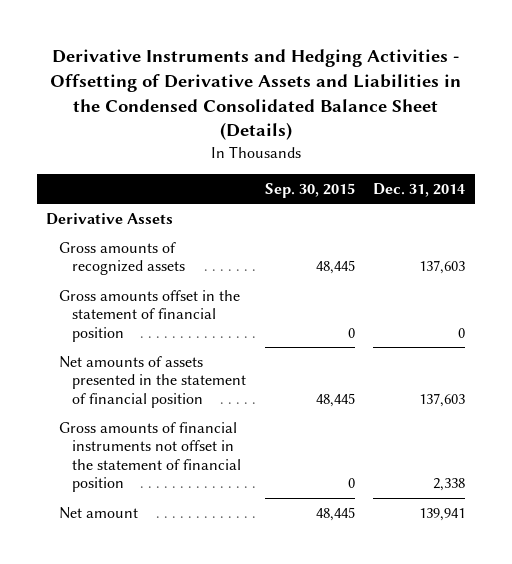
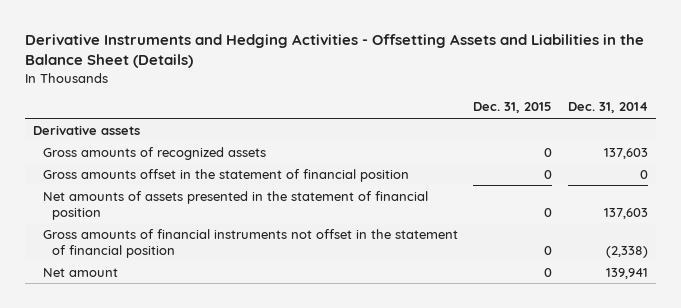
- Derivative Instruments and Hedging Activities - Offsetting of Derivative Assets and Liabilities in the Condensed Consolidated Balance Sheet (Details)
+ Derivative Instruments and Hedging Activities - Offsetting Assets and Liabilities in the Balance Sheet (Details)
- | Sep. 30, 2015 | Dec. 31, 2014
+ | Dec. 31, 2015 | Dec. 31, 2014
- Derivative Assets
+ Derivative assets
- Gross amounts of financial instruments not offset in the statement of financial position | 0 | 2,338
+ Gross amounts of financial instruments not offset in the statement of financial position | 0 | (2,338)

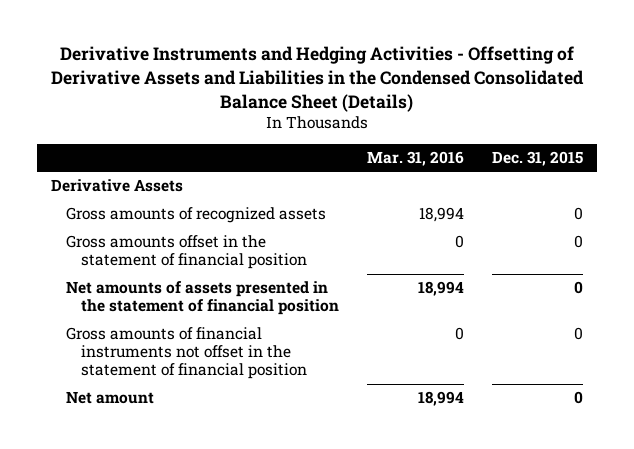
- Derivative Instruments and Hedging Activities - Offsetting Assets and Liabilities in the Balance Sheet (Details)
+ Derivative Instruments and Hedging Activities - Offsetting of Derivative Assets and Liabilities in the Condensed Consolidated Balance Sheet (Details)
- | Dec. 31, 2015 | Dec. 31, 2014
+ | Mar. 31, 2016 | Dec. 31, 2015
- Derivative assets
+ Derivative Assets

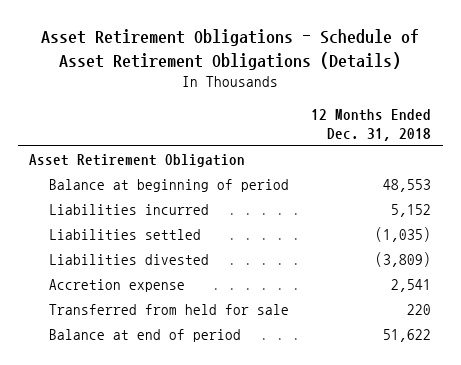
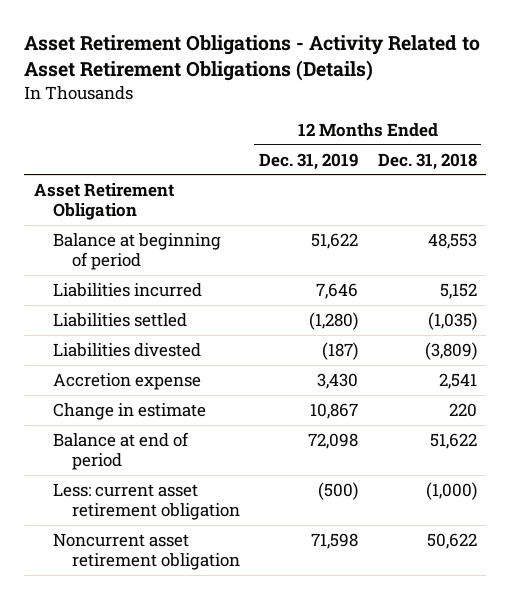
- Asset Retirement Obligations - Schedule of Asset Retirement Obligations (Details)
+ Asset Retirement Obligations - Activity Related to Asset Retirement Obligations (Details)
- | 12 Months Ended Dec. 31, 2018
+ | 12 Months Ended Dec. 31, 2019 | 12 Months Ended Dec. 31, 2018
- Transferred from held for sale | 220
+ Change in estimate | 10,867 | 220
+ Less: current asset retirement obligation | (500) | (1,000)
+ Noncurrent asset retirement obligation | 71,598 | 50,622

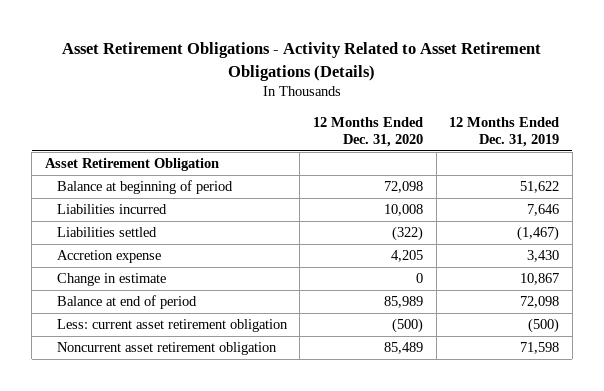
- | 12 Months Ended Dec. 31, 2019 | 12 Months Ended Dec. 31, 2018
+ | 12 Months Ended Dec. 31, 2020 | 12 Months Ended Dec. 31, 2019
- Liabilities settled | (1,280) | (1,035)
- Liabilities divested | (187) | (3,809)
+ Liabilities settled | (322) | (1,467)

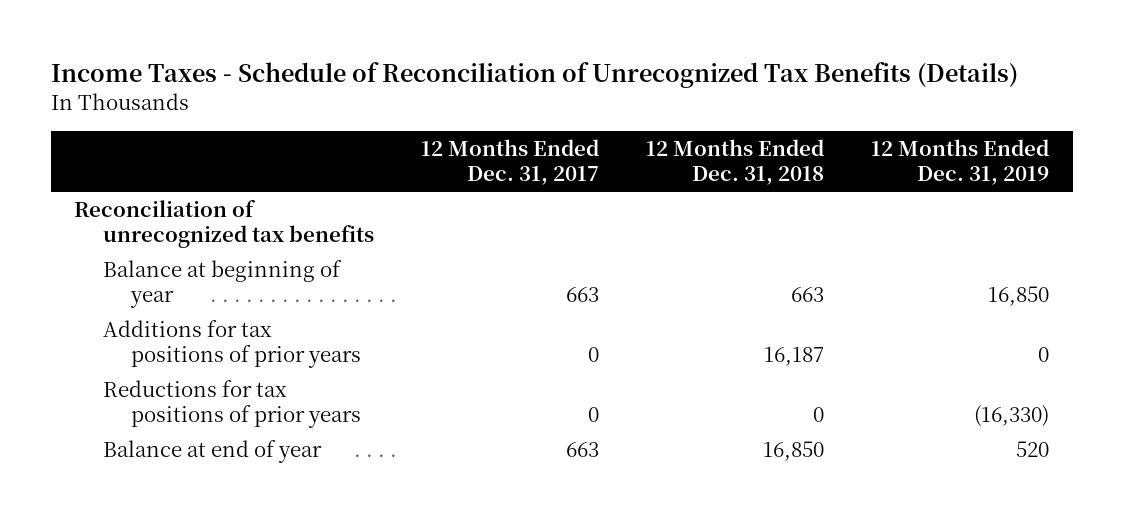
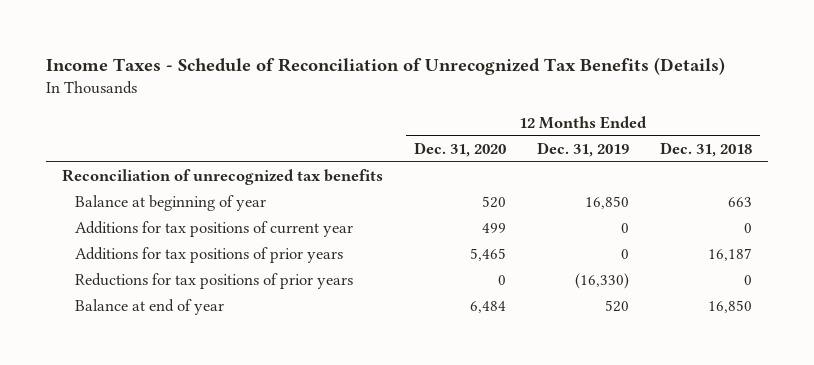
- | 12 Months Ended Dec. 31, 2017 | 12 Months Ended Dec. 31, 2018 | 12 Months Ended Dec. 31, 2019
+ | 12 Months Ended Dec. 31, 2020 | 12 Months Ended Dec. 31, 2019 | 12 Months Ended Dec. 31, 2018
+ Additions for tax positions of current year | 499 | 0 | 0

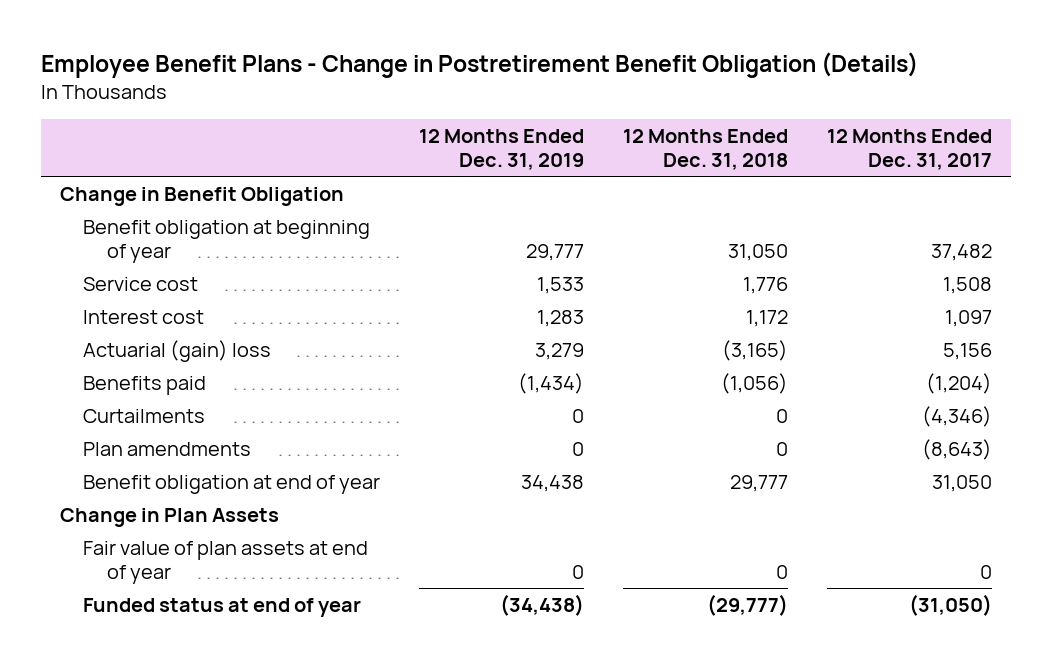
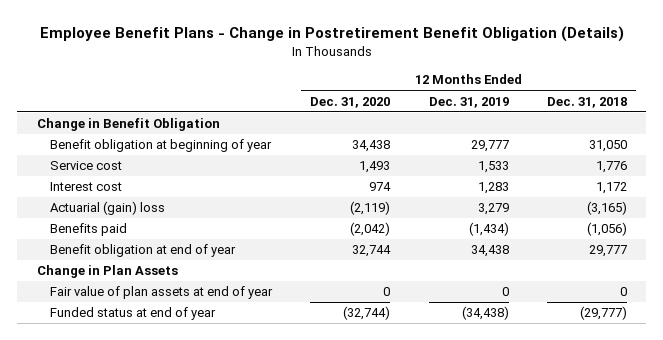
- | 12 Months Ended Dec. 31, 2019 | 12 Months Ended Dec. 31, 2018 | 12 Months Ended Dec. 31, 2017
+ | 12 Months Ended Dec. 31, 2020 | 12 Months Ended Dec. 31, 2019 | 12 Months Ended Dec. 31, 2018
- Curtailments | 0 | 0 | (4,346)
- Plan amendments | 0 | 0 | (8,643)

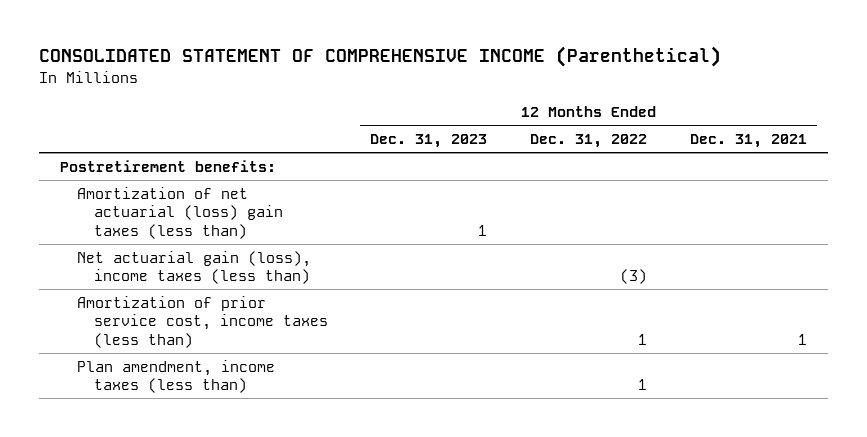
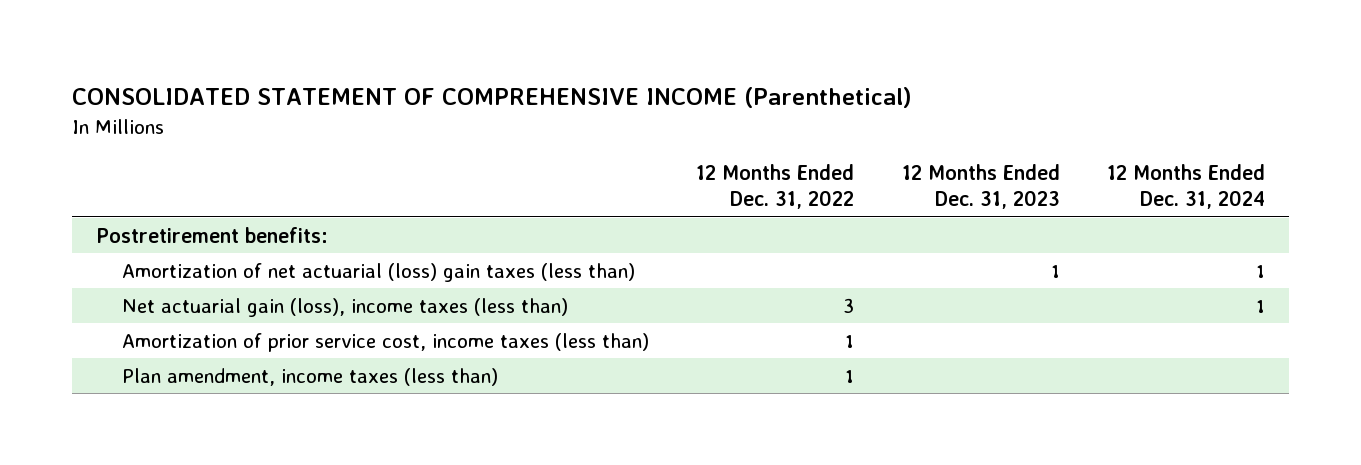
- | 12 Months Ended Dec. 31, 2023 | 12 Months Ended Dec. 31, 2022 | 12 Months Ended Dec. 31, 2021
+ | 12 Months Ended Dec. 31, 2022 | 12 Months Ended Dec. 31, 2023 | 12 Months Ended Dec. 31, 2024
- Net actuarial gain (loss), income taxes (less than) | | (3) |
+ Net actuarial gain (loss), income taxes (less than) | 3 | | 1

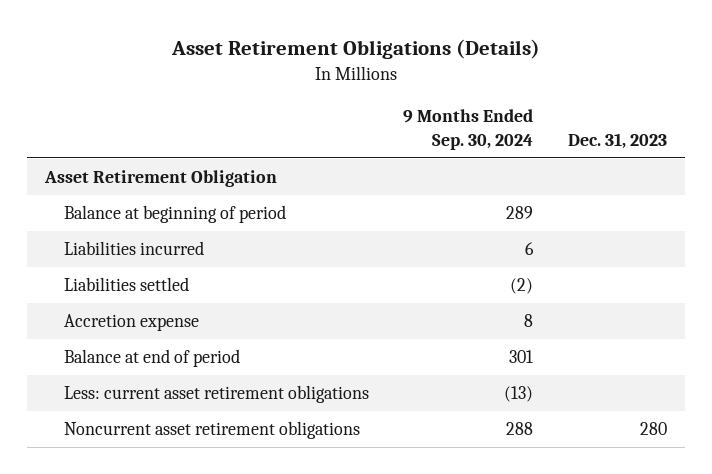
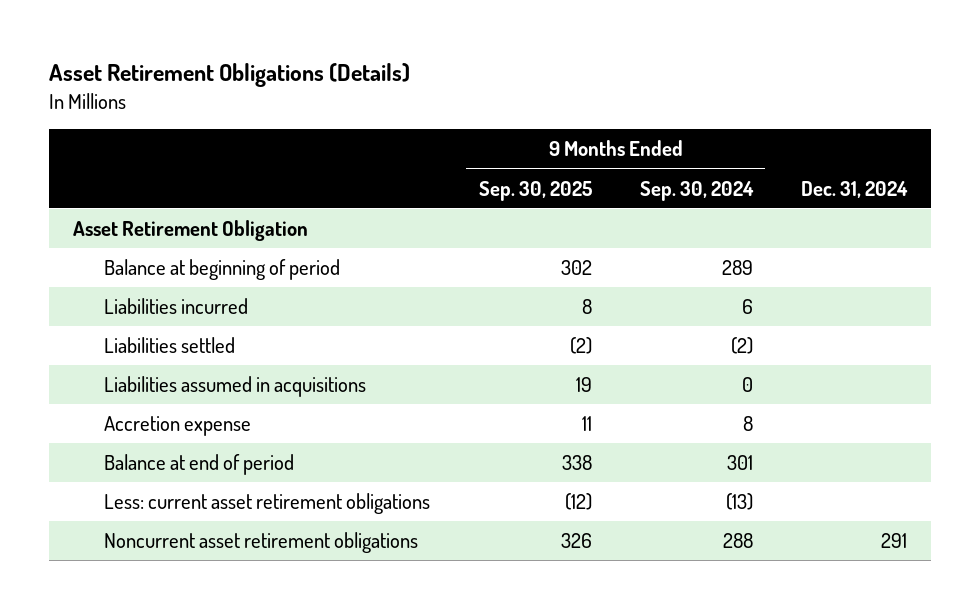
- | 9 Months Ended Sep. 30, 2024 | Dec. 31, 2023
+ | 9 Months Ended Sep. 30, 2025 | 9 Months Ended Sep. 30, 2024 | Dec. 31, 2024
+ Liabilities assumed in acquisitions | 19 | 0 |

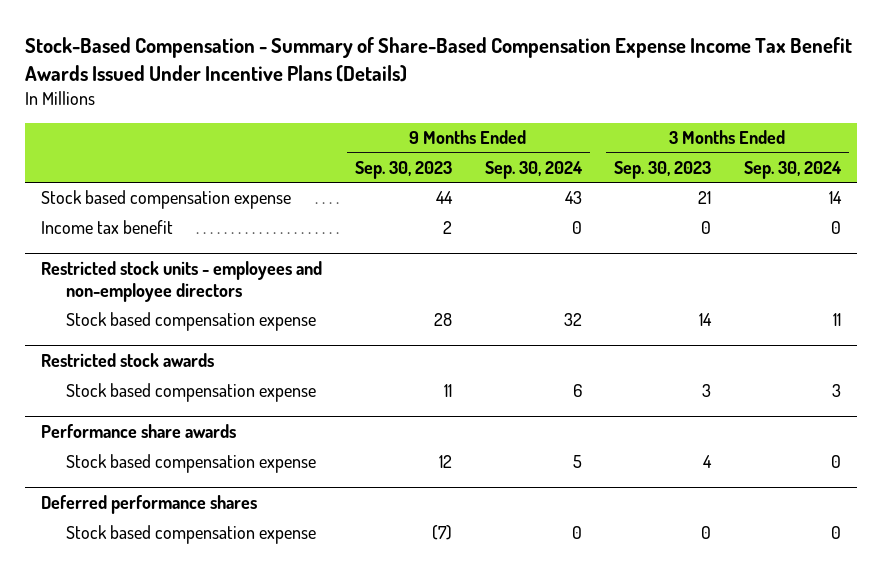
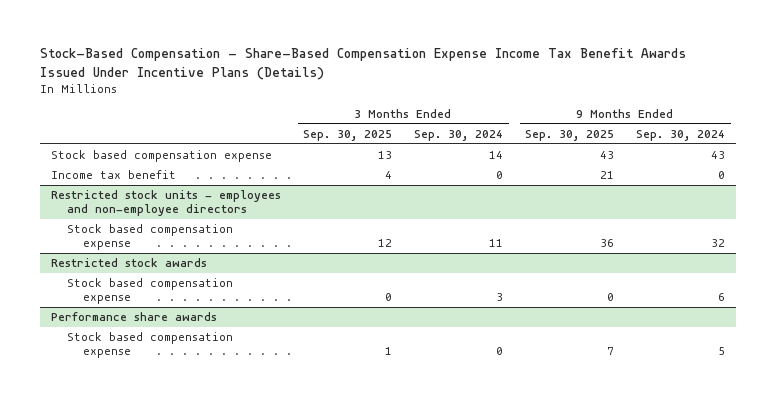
- Stock-Based Compensation - Summary of Share-Based Compensation Expense Income Tax Benefit Awards Issued Under Incentive Plans (Details)
+ Stock-Based Compensation - Share-Based Compensation Expense Income Tax Benefit Awards Issued Under Incentive Plans (Details)
- | 9 Months Ended Sep. 30, 2023 | 9 Months Ended Sep. 30, 2024 | 3 Months Ended Sep. 30, 2023 | 3 Months Ended Sep. 30, 2024
+ | 3 Months Ended Sep. 30, 2025 | 3 Months Ended Sep. 30, 2024 | 9 Months Ended Sep. 30, 2025 | 9 Months Ended Sep. 30, 2024
- Deferred performance shares
- Stock based compensation expense | (7) | 0 | 0 | 0

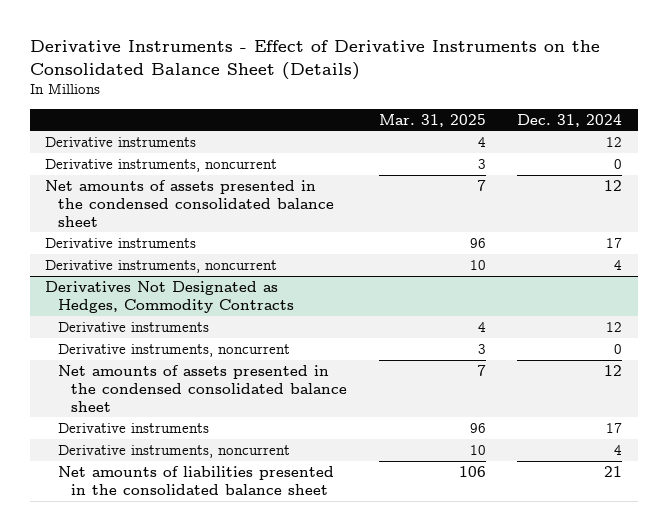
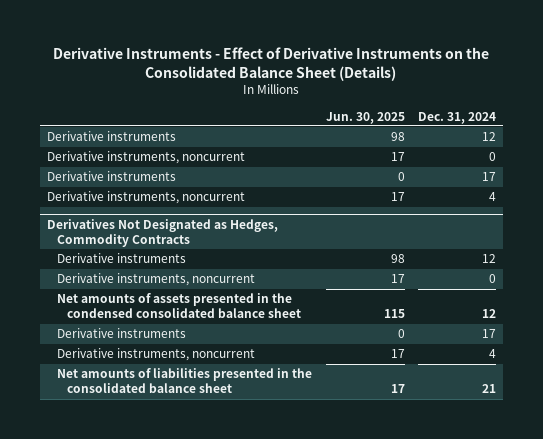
- | Mar. 31, 2025 | Dec. 31, 2024
+ | Jun. 30, 2025 | Dec. 31, 2024
- Net amounts of assets presented in the condensed consolidated balance sheet | 7 | 12

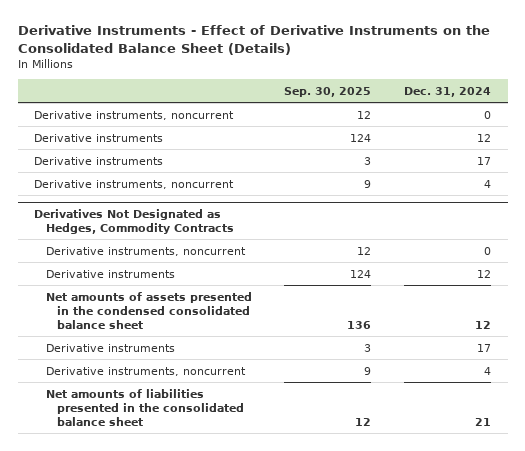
- | Jun. 30, 2025 | Dec. 31, 2024
+ | Sep. 30, 2025 | Dec. 31, 2024
moved down: Derivative instruments | 124 | 12
@ Derivatives Not Designated as Hedges, Commodity Contracts
moved down: Derivative instruments | 124 | 12

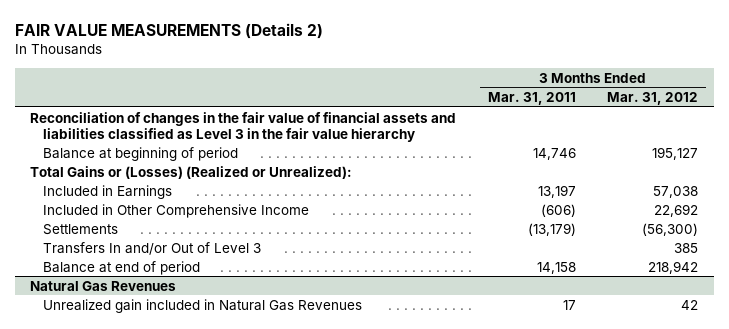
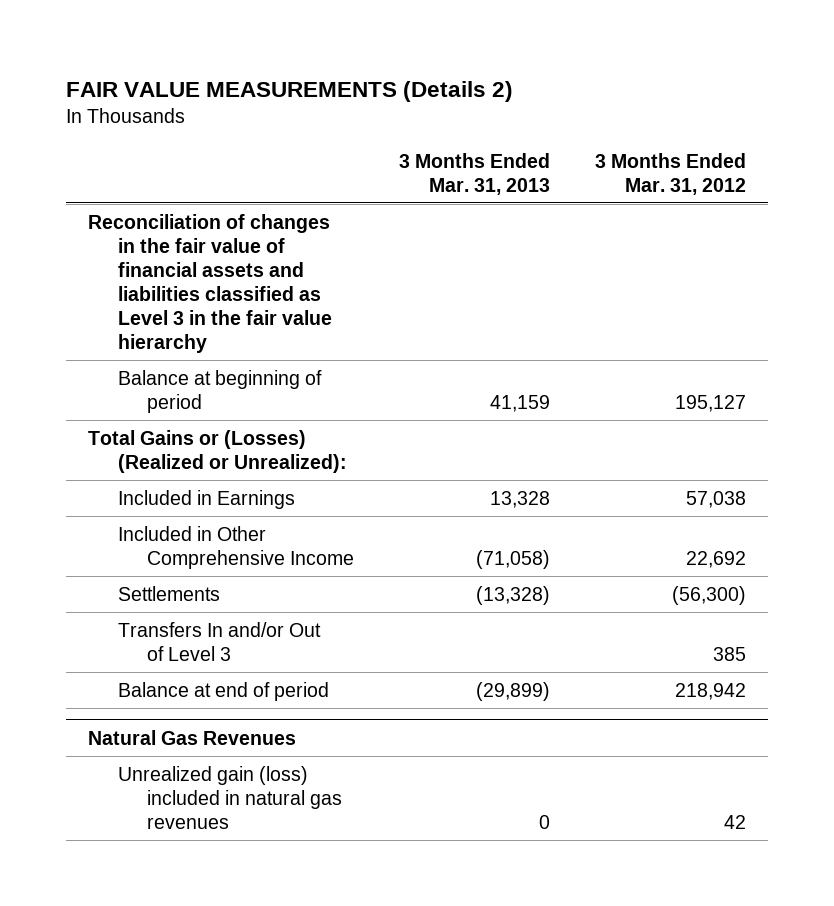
- | 3 Months Ended Mar. 31, 2011 | 3 Months Ended Mar. 31, 2012
+ | 3 Months Ended Mar. 31, 2013 | 3 Months Ended Mar. 31, 2012
@ Natural Gas Revenues
- Unrealized gain included in Natural Gas Revenues | 17 | 42
+ Unrealized gain (loss) included in natural gas revenues | 0 | 42

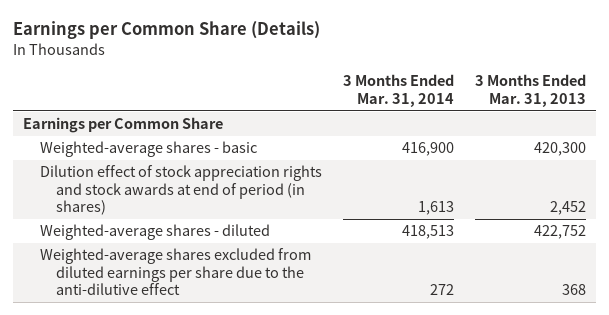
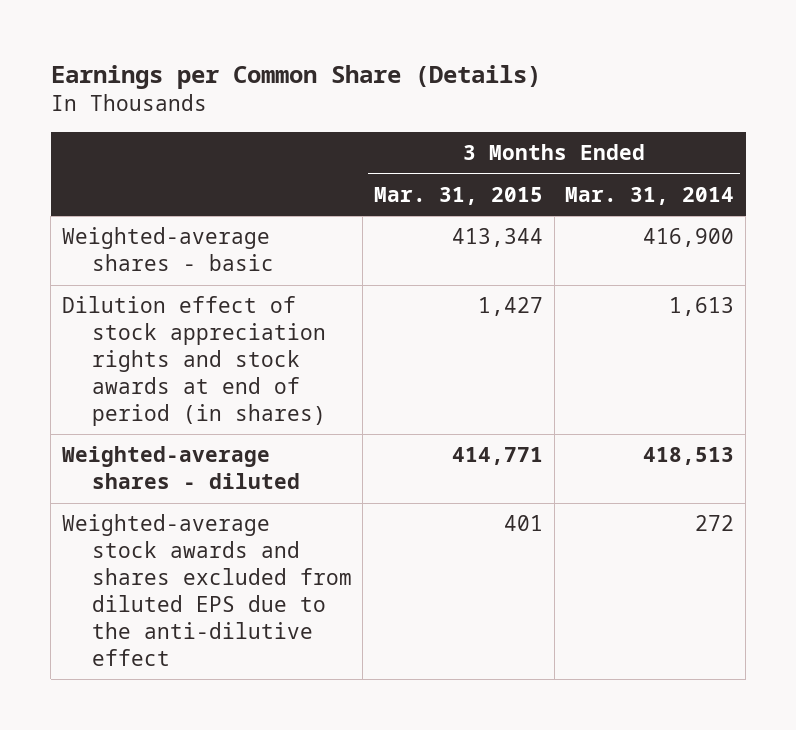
- | 3 Months Ended Mar. 31, 2014 | 3 Months Ended Mar. 31, 2013
+ | 3 Months Ended Mar. 31, 2015 | 3 Months Ended Mar. 31, 2014
- Earnings per Common Share
- Weighted-average shares excluded from diluted earnings per share due to the anti-dilutive effect | 272 | 368
+ Weighted-average stock awards and shares excluded from diluted EPS due to the anti-dilutive effect | 401 | 272

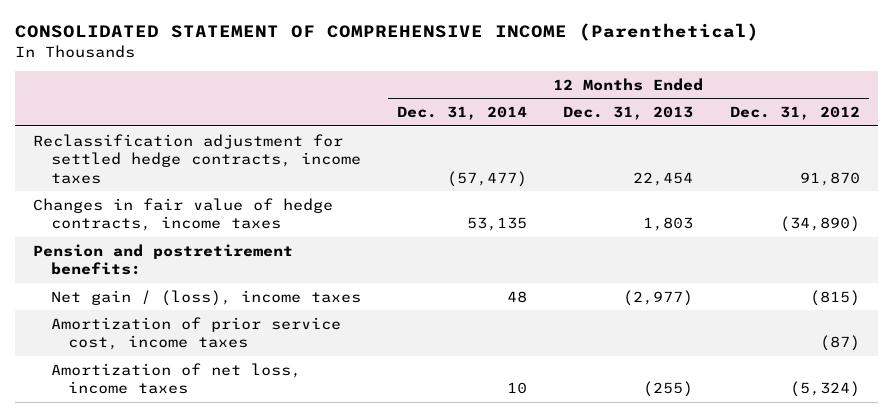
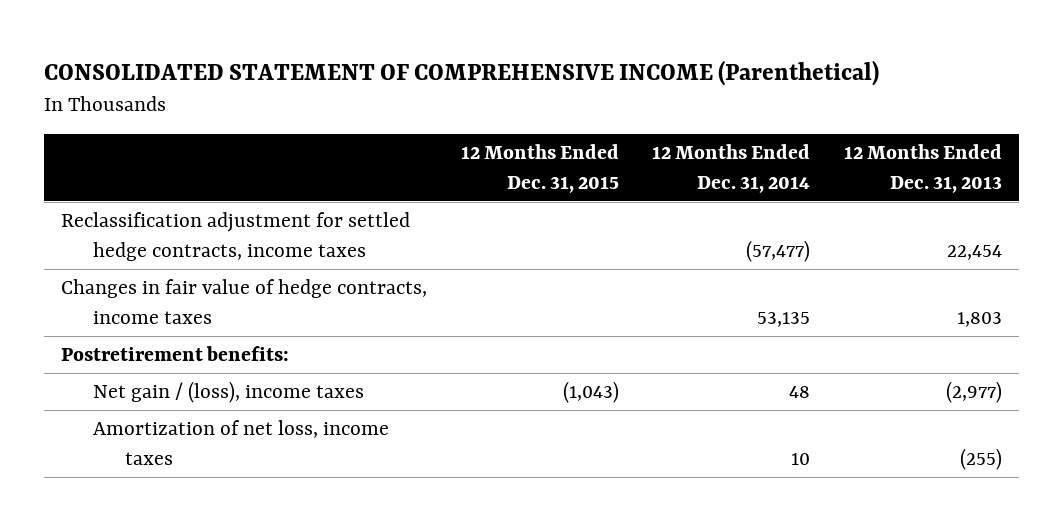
- | 12 Months Ended Dec. 31, 2014 | 12 Months Ended Dec. 31, 2013 | 12 Months Ended Dec. 31, 2012
+ | 12 Months Ended Dec. 31, 2015 | 12 Months Ended Dec. 31, 2014 | 12 Months Ended Dec. 31, 2013
- Pension and postretirement benefits:
+ Postretirement benefits:
- Amortization of prior service cost, income taxes | | | (87)

